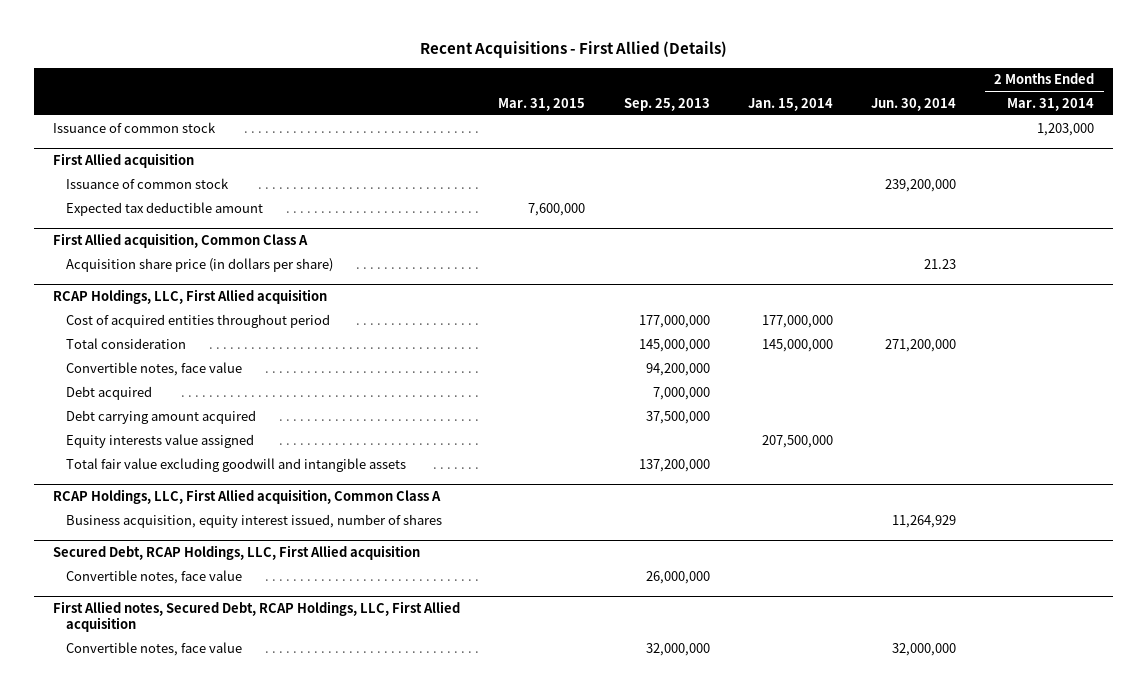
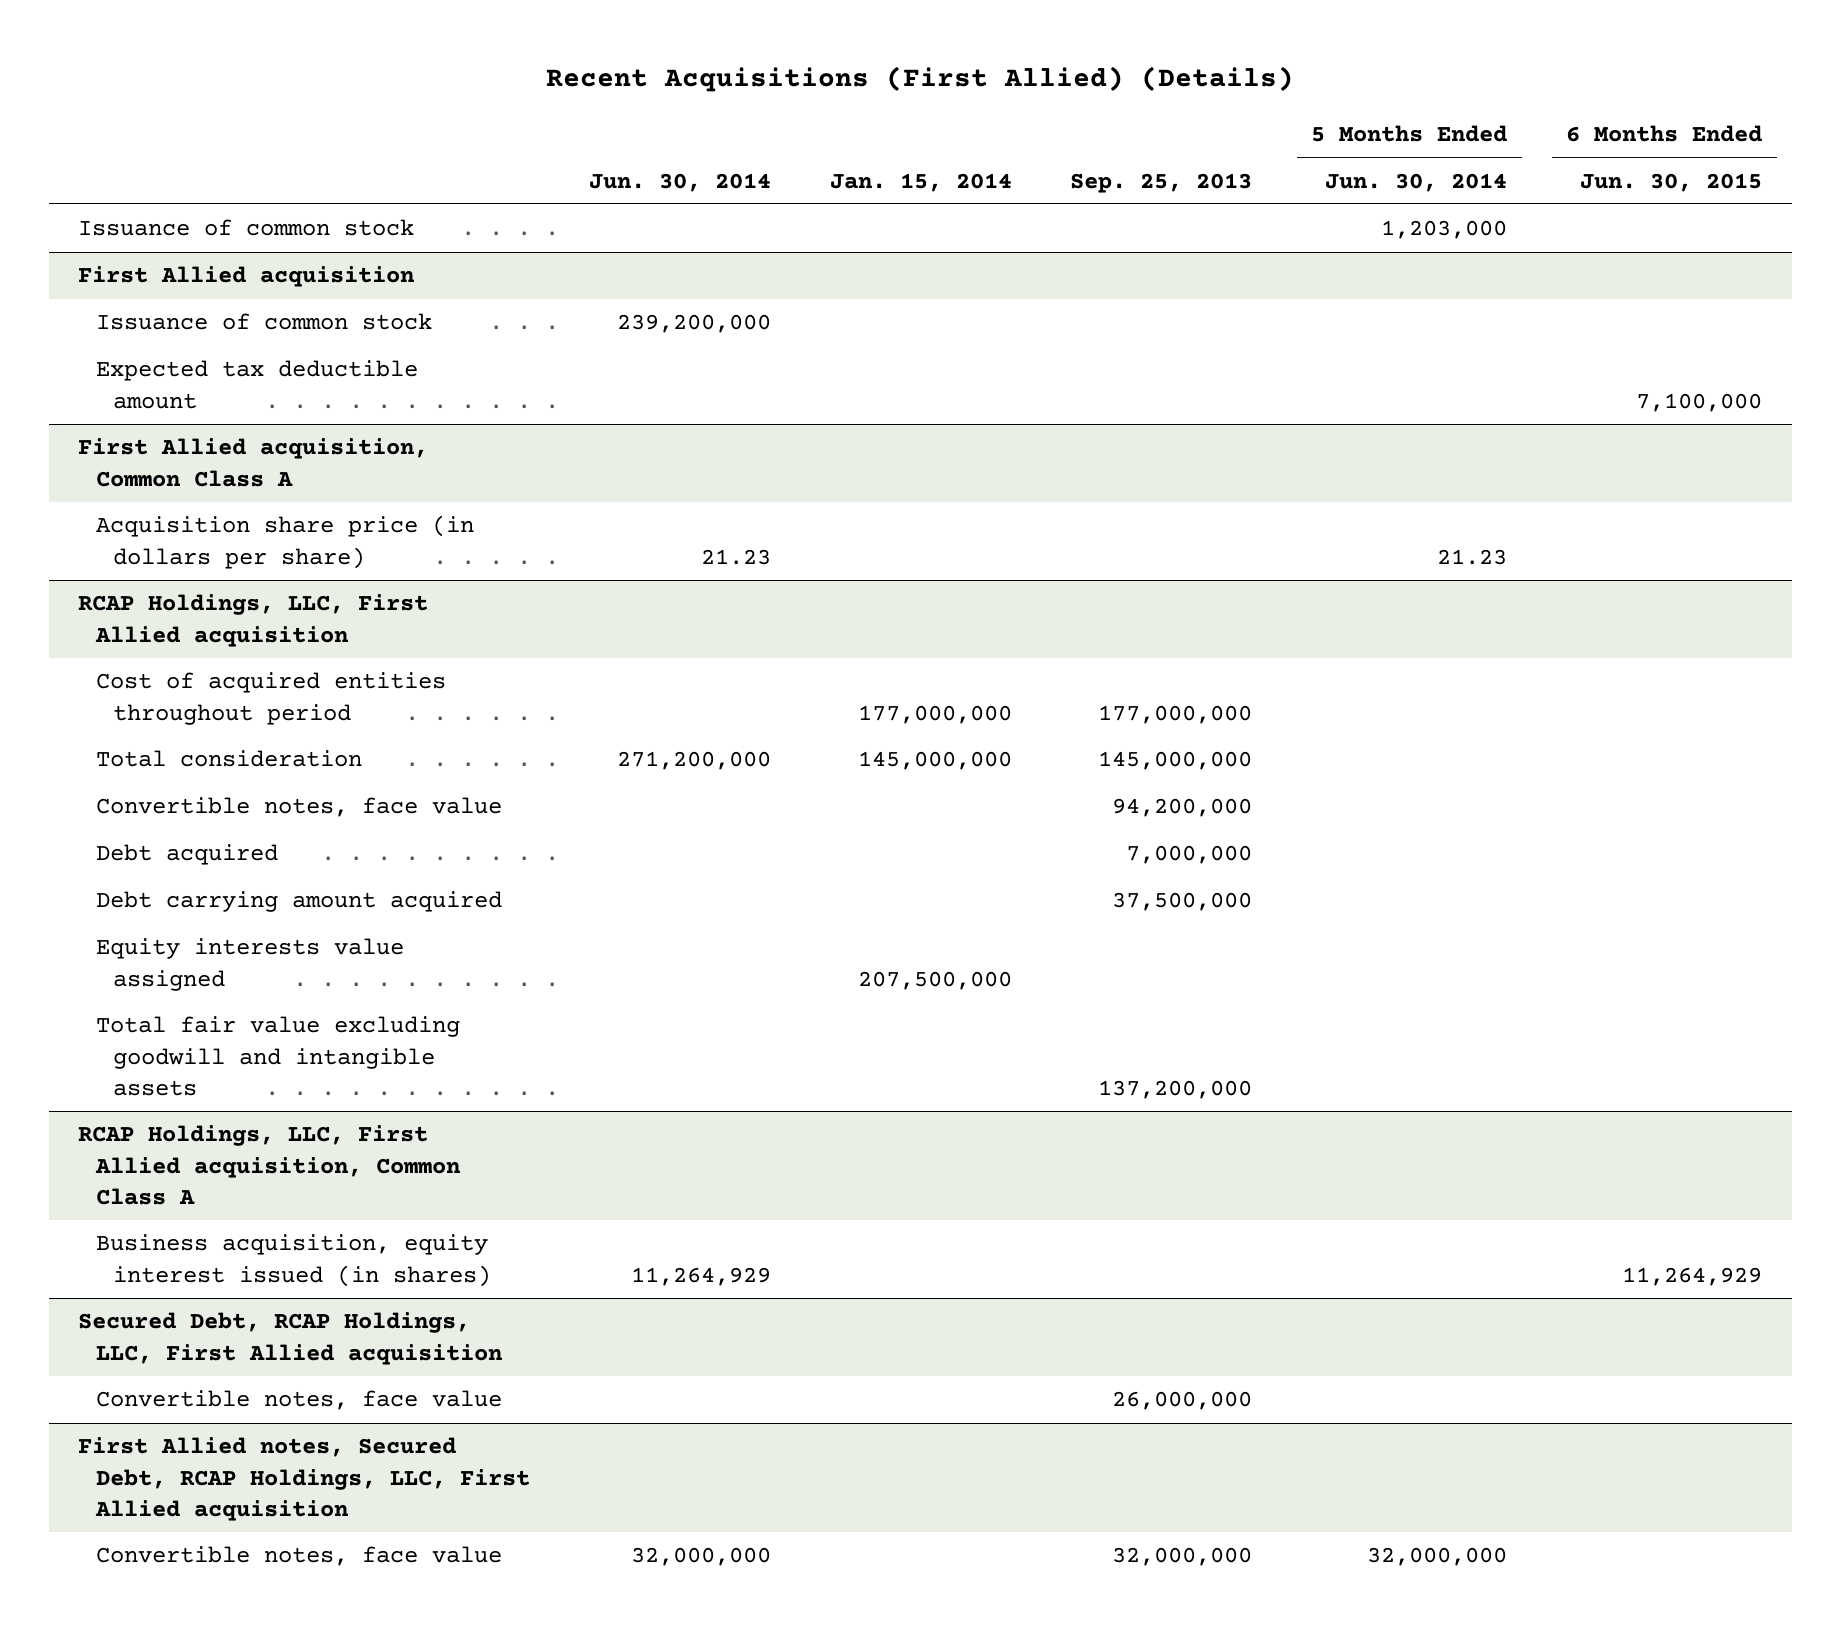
- Recent Acquisitions - First Allied (Details)
+ Recent Acquisitions (First Allied) (Details)
- | Mar. 31, 2015 | Sep. 25, 2013 | Jan. 15, 2014 | Jun. 30, 2014 | 2 Months Ended Mar. 31, 2014
+ | Jun. 30, 2014 | Jan. 15, 2014 | Sep. 25, 2013 | 5 Months Ended Jun. 30, 2014 | 6 Months Ended Jun. 30, 2015
@ RCAP Holdings, LLC, First Allied acquisition, Common Class A
- Business acquisition, equity interest issued, number of shares | | | | 11,264,929 |
+ Business acquisition, equity interest issued (in shares) | 11,264,929 | | | | 11,264,929

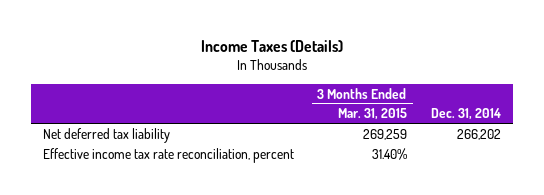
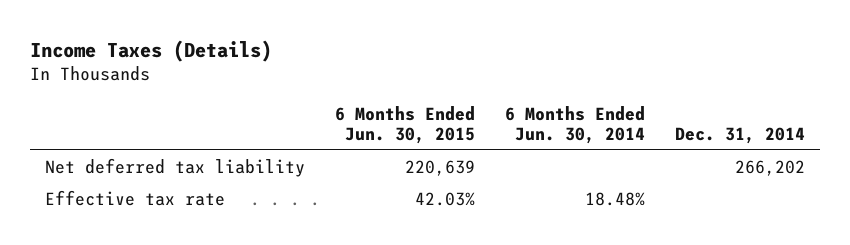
- | 3 Months Ended Mar. 31, 2015 | Dec. 31, 2014
+ | 6 Months Ended Jun. 30, 2015 | 6 Months Ended Jun. 30, 2014 | Dec. 31, 2014
- Effective income tax rate reconciliation, percent | 31.40% |
+ Effective tax rate | 42.03% | 18.48% |

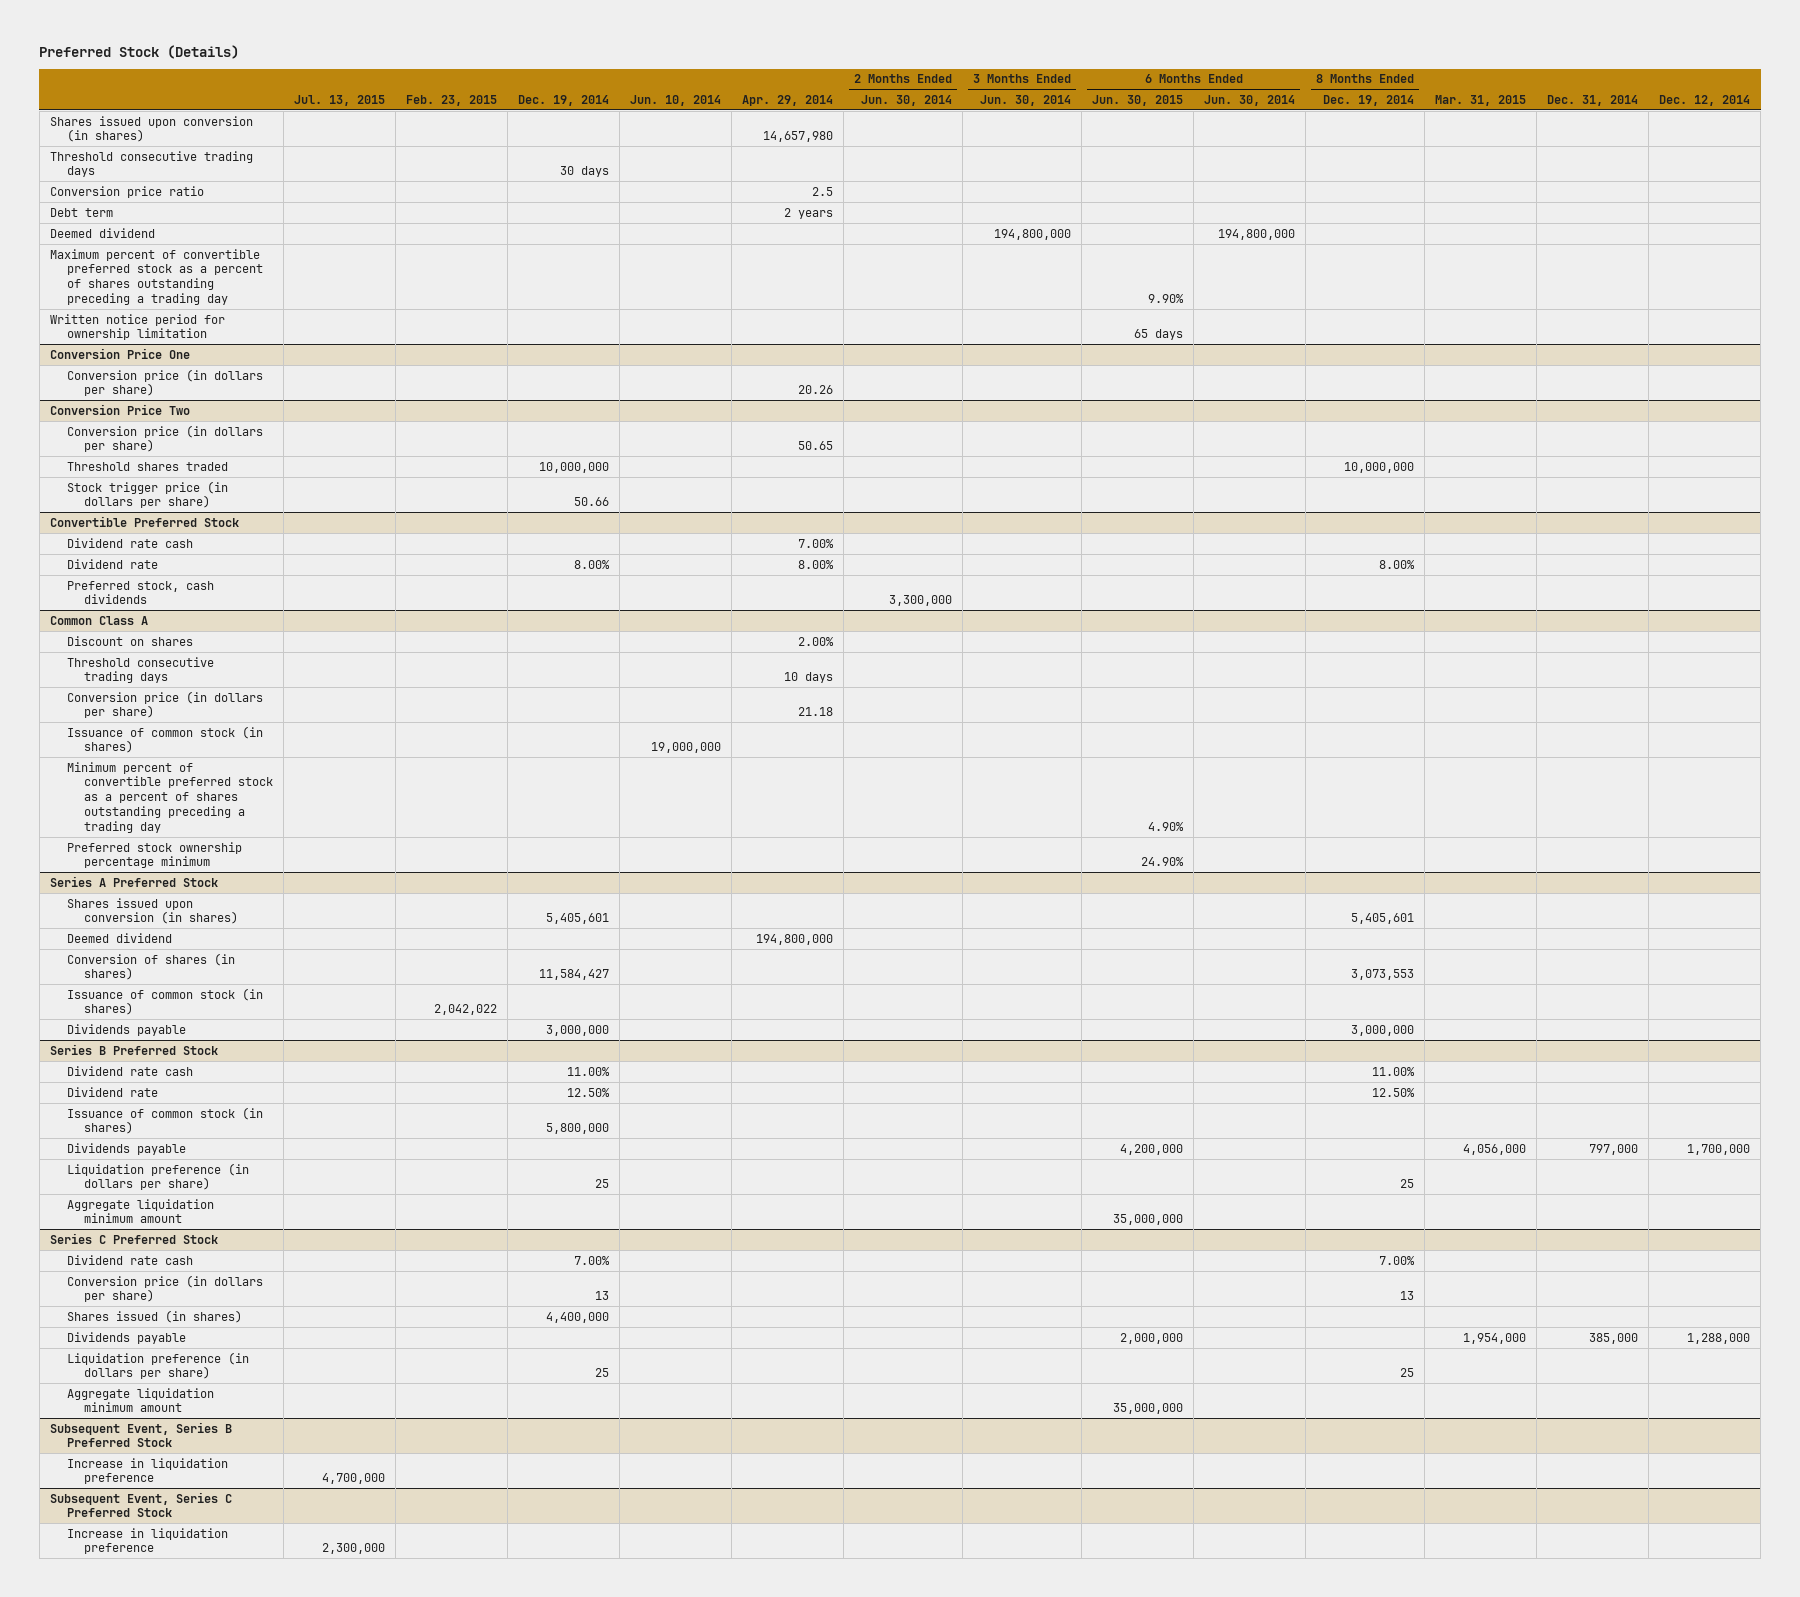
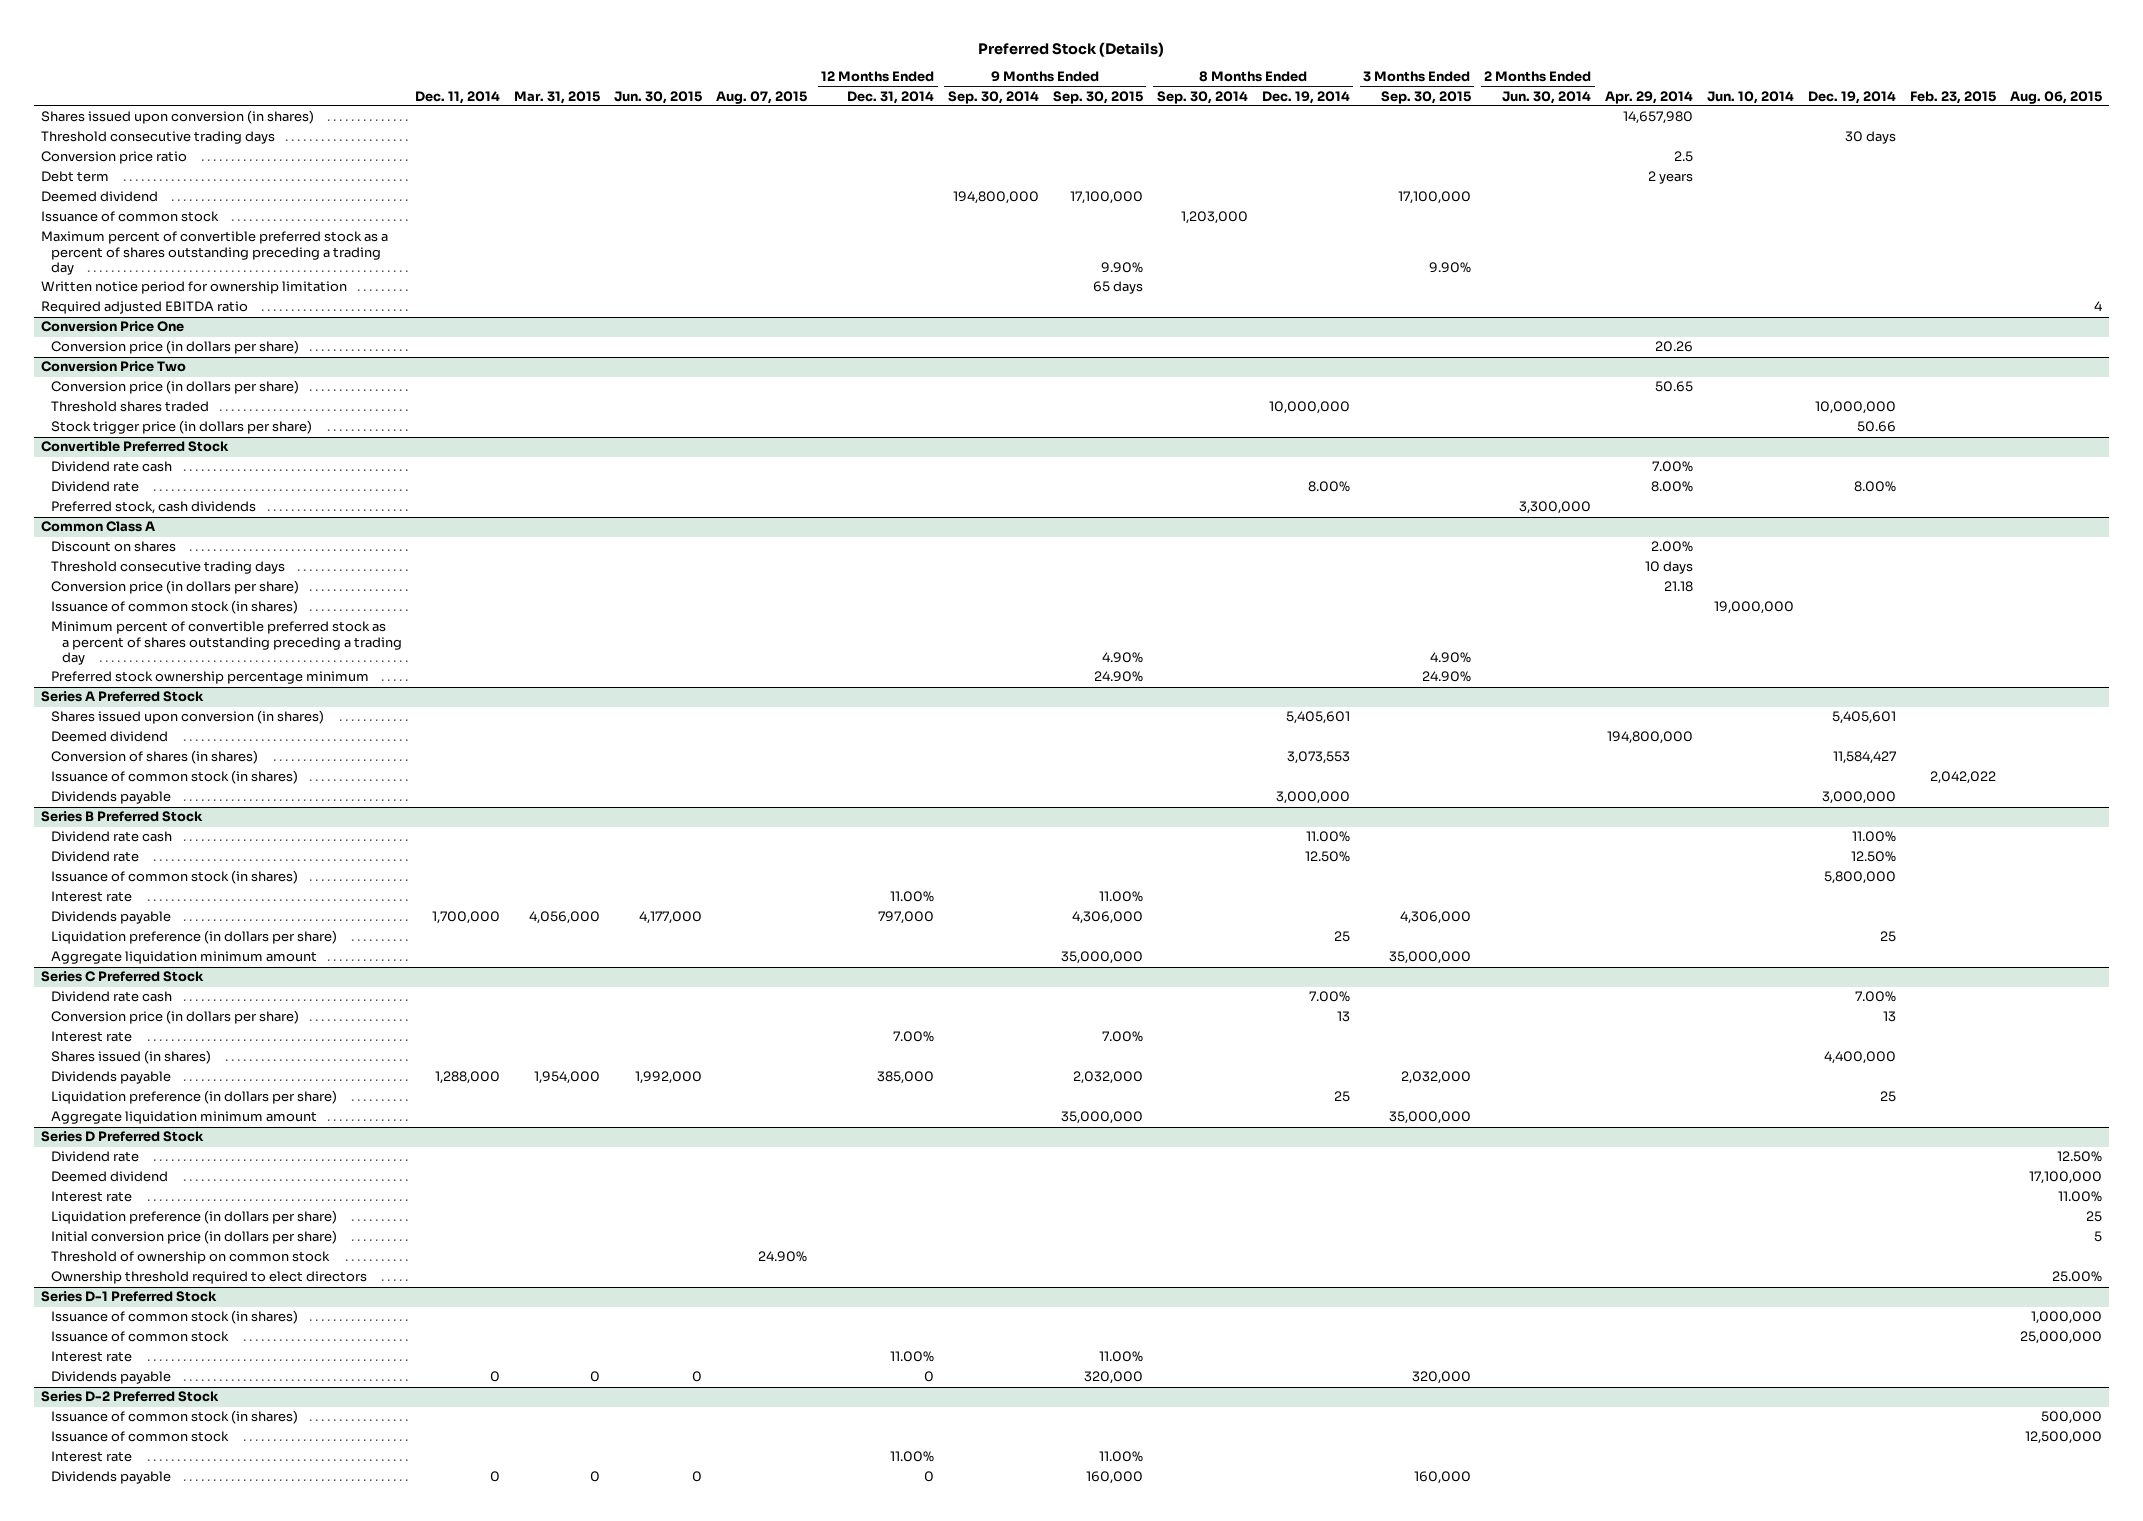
- | Jul. 13, 2015 | Feb. 23, 2015 | Dec. 19, 2014 | Jun. 10, 2014 | Apr. 29, 2014 | 2 Months Ended Jun. 30, 2014 | 3 Months Ended Jun. 30, 2014 | 6 Months Ended Jun. 30, 2015 | 6 Months Ended Jun. 30, 2014 | 8 Months Ended Dec. 19, 2014 | Mar. 31, 2015 | Dec. 31, 2014 | Dec. 12, 2014
+ | Dec. 11, 2014 | Mar. 31, 2015 | Jun. 30, 2015 | Aug. 07, 2015 | 12 Months Ended Dec. 31, 2014 | 9 Months Ended Sep. 30, 2014 | 9 Months Ended Sep. 30, 2015 | 8 Months Ended Sep. 30, 2014 | 8 Months Ended Dec. 19, 2014 | 3 Months Ended Sep. 30, 2015 | 2 Months Ended Jun. 30, 2014 | Apr. 29, 2014 | Jun. 10, 2014 | Dec. 19, 2014 | Feb. 23, 2015 | Aug. 06, 2015
+ Issuance of common stock | | | | | | | | 1,203,000 | | | | | | | |
+ Required adjusted EBITDA ratio | | | | | | | | | | | | | | | | 4
@ Series B Preferred Stock
+ Interest rate | | | | | 11.00% | | 11.00% | | | | | | | | |
@ Series C Preferred Stock
+ Interest rate | | | | | 7.00% | | 7.00% | | | | | | | | |
- Subsequent Event, Series B Preferred Stock
- Increase in liquidation preference | 4,700,000 | | | | | | | | | | | |
- Subsequent Event, Series C Preferred Stock
- Increase in liquidation preference | 2,300,000 | | | | | | | | | | | |
+ Series D Preferred Stock
+ Dividend rate | | | | | | | | | | | | | | | | 12.50%
+ Deemed dividend | | | | | | | | | | | | | | | | 17,100,000
+ Interest rate | | | | | | | | | | | | | | | | 11.00%
+ Liquidation preference (in dollars per share) | | | | | | | | | | | | | | | | 25
+ Initial conversion price (in dollars per share) | | | | | | | | | | | | | | | | 5
+ Threshold of ownership on common stock | | | | 24.90% | | | | | | | | | | | |
+ Ownership threshold required to elect directors | | | | | | | | | | | | | | | | 25.00%
+ Series D-1 Preferred Stock
+ Issuance of common stock (in shares) | | | | | | | | | | | | | | | | 1,000,000
+ Issuance of common stock | | | | | | | | | | | | | | | | 25,000,000
+ Interest rate | | | | | 11.00% | | 11.00% | | | | | | | | |
+ Dividends payable | 0 | 0 | 0 | | 0 | | 320,000 | | | 320,000 | | | | | |
+ Series D-2 Preferred Stock
+ Issuance of common stock (in shares) | | | | | | | | | | | | | | | | 500,000
+ Issuance of common stock | | | | | | | | | | | | | | | | 12,500,000
+ Interest rate | | | | | 11.00% | | 11.00% | | | | | | | | |
+ Dividends payable | 0 | 0 | 0 | | 0 | | 160,000 | | | 160,000 | | | | | |

